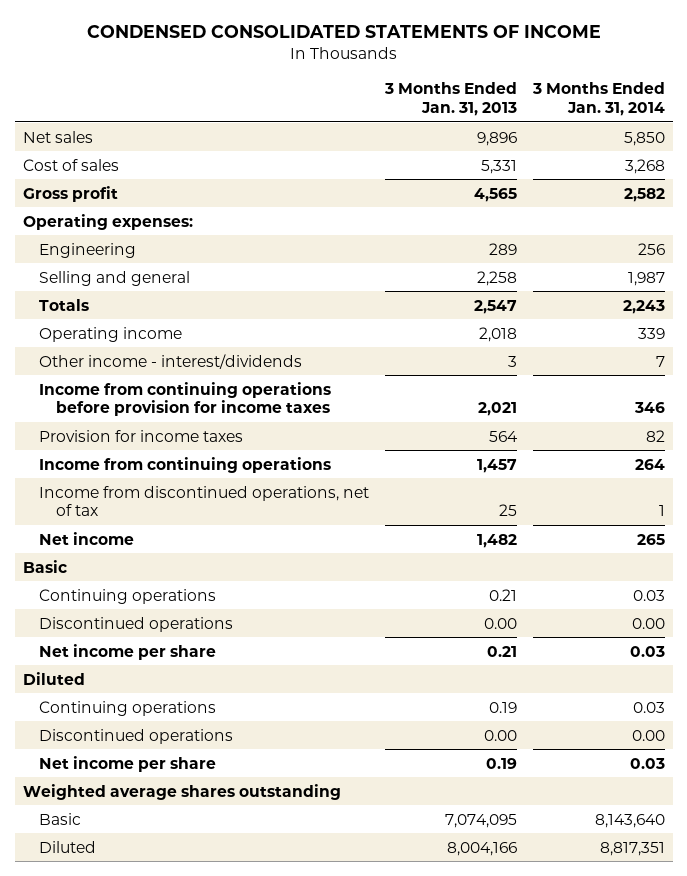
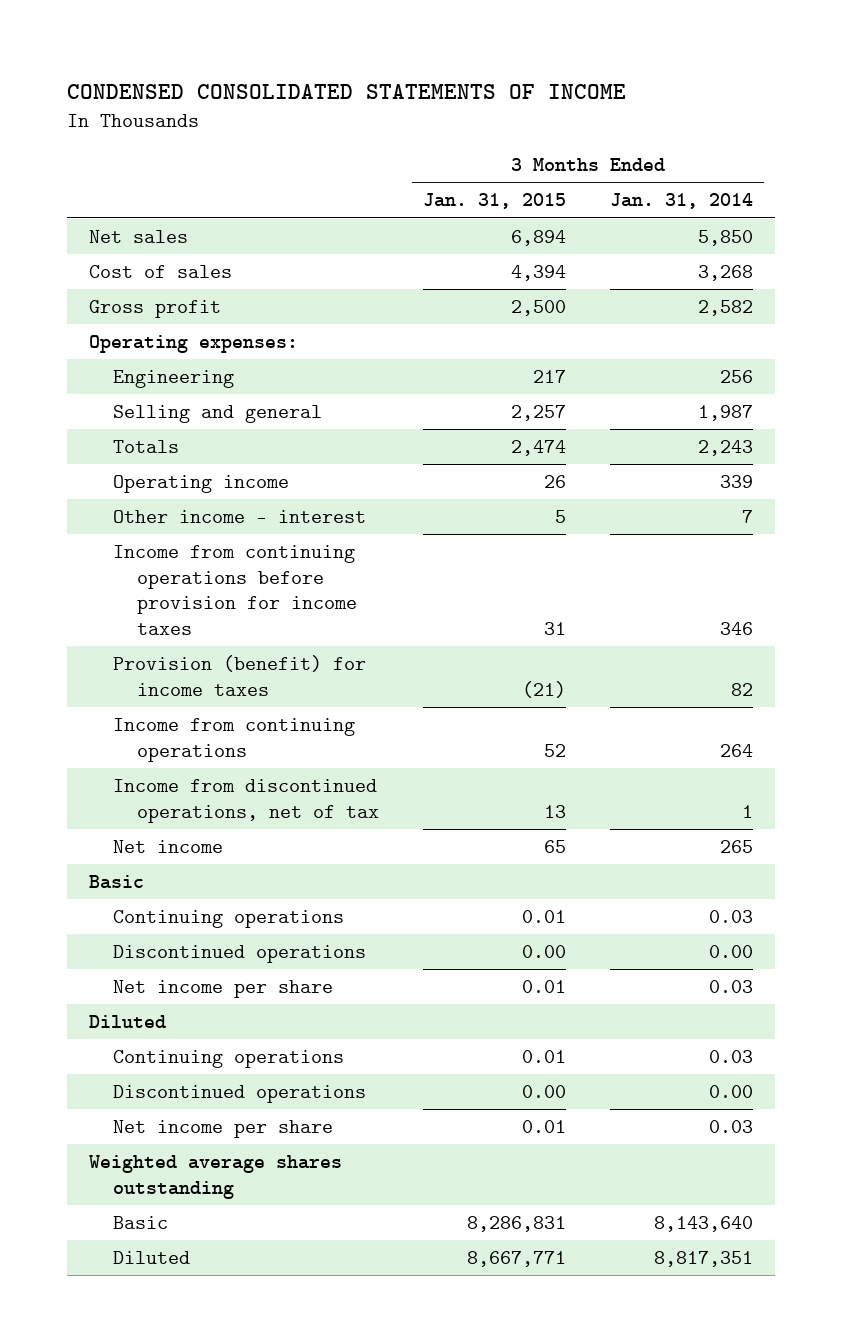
- | 3 Months Ended Jan. 31, 2013 | 3 Months Ended Jan. 31, 2014
+ | 3 Months Ended Jan. 31, 2015 | 3 Months Ended Jan. 31, 2014
- Other income - interest/dividends | 3 | 7
+ Other income - interest | 5 | 7
- Provision for income taxes | 564 | 82
+ Provision (benefit) for income taxes | (21) | 82

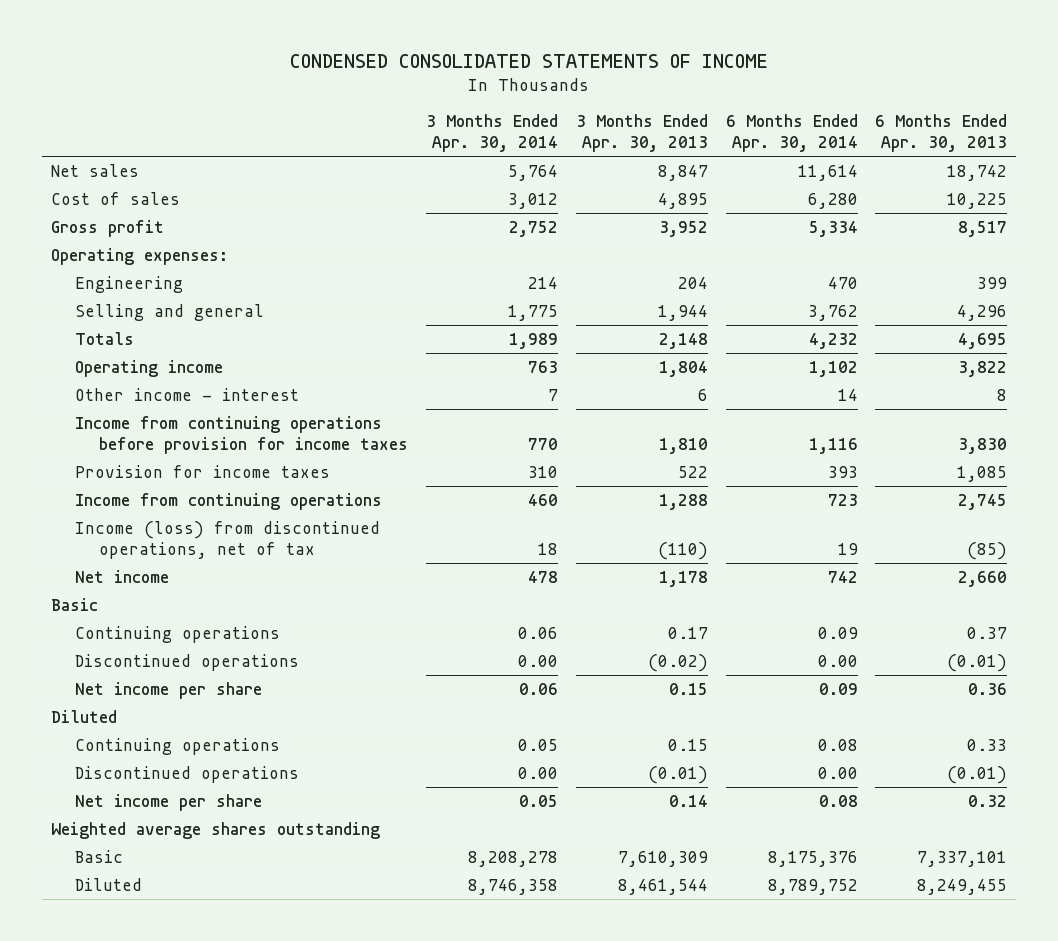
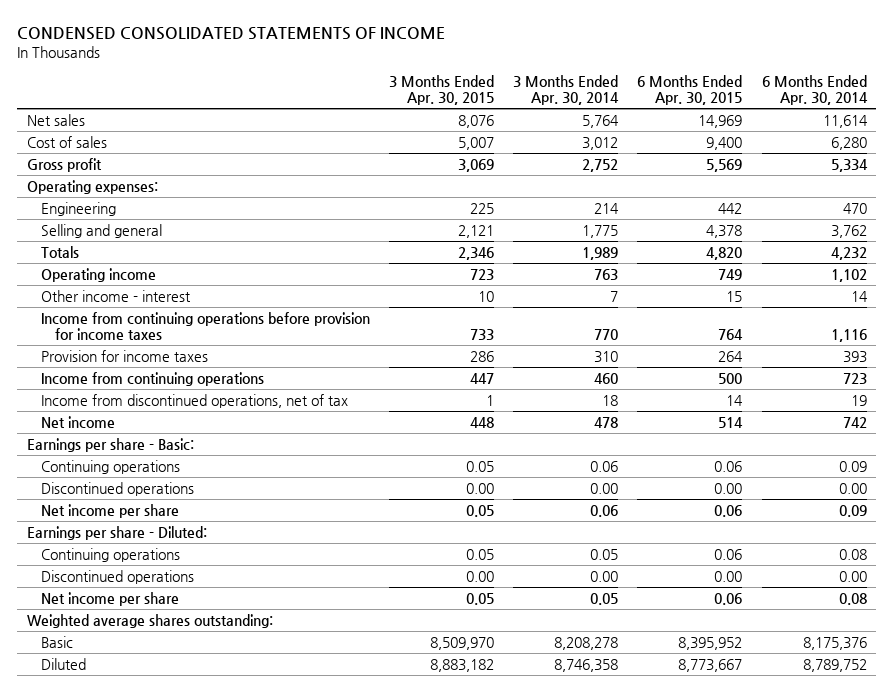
- | 3 Months Ended Apr. 30, 2014 | 3 Months Ended Apr. 30, 2013 | 6 Months Ended Apr. 30, 2014 | 6 Months Ended Apr. 30, 2013
+ | 3 Months Ended Apr. 30, 2015 | 3 Months Ended Apr. 30, 2014 | 6 Months Ended Apr. 30, 2015 | 6 Months Ended Apr. 30, 2014
- Income (loss) from discontinued operations, net of tax | 18 | (110) | 19 | (85)
+ Income from discontinued operations, net of tax | 1 | 18 | 14 | 19
- Basic
+ Earnings per share - Basic:
- Diluted
+ Earnings per share - Diluted:
- Weighted average shares outstanding
+ Weighted average shares outstanding:

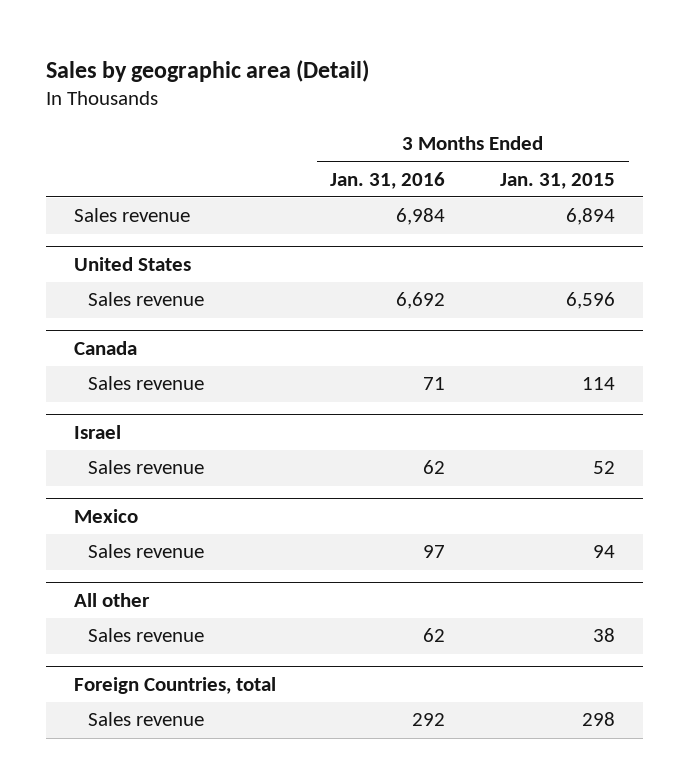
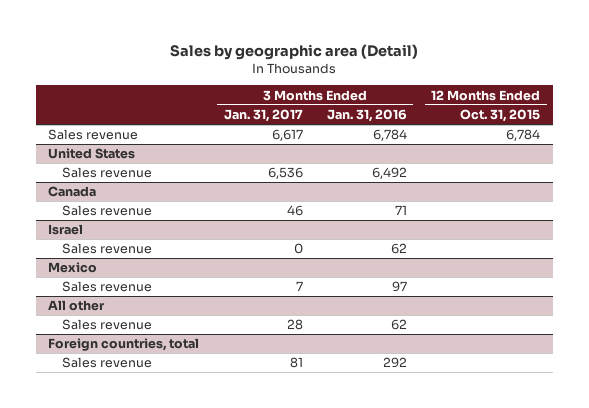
- | 3 Months Ended Jan. 31, 2016 | 3 Months Ended Jan. 31, 2015
+ | 3 Months Ended Jan. 31, 2017 | 3 Months Ended Jan. 31, 2016 | 12 Months Ended Oct. 31, 2015
- Sales revenue | 6,984 | 6,894
+ Sales revenue | 6,617 | 6,784 | 6,784
@ United States
- Sales revenue | 6,692 | 6,596
+ Sales revenue | 6,536 | 6,492 |
- Foreign Countries, total
+ Foreign countries, total

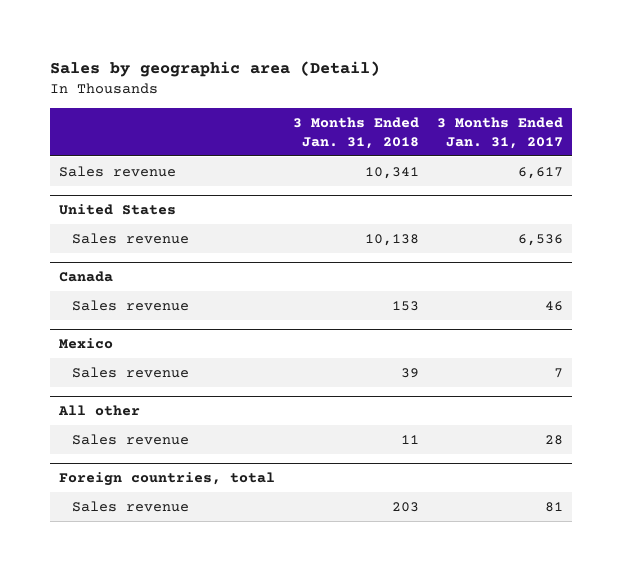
- | 3 Months Ended Jan. 31, 2017 | 3 Months Ended Jan. 31, 2016 | 12 Months Ended Oct. 31, 2015
+ | 3 Months Ended Jan. 31, 2018 | 3 Months Ended Jan. 31, 2017
- Israel
- Sales revenue | 0 | 62 |

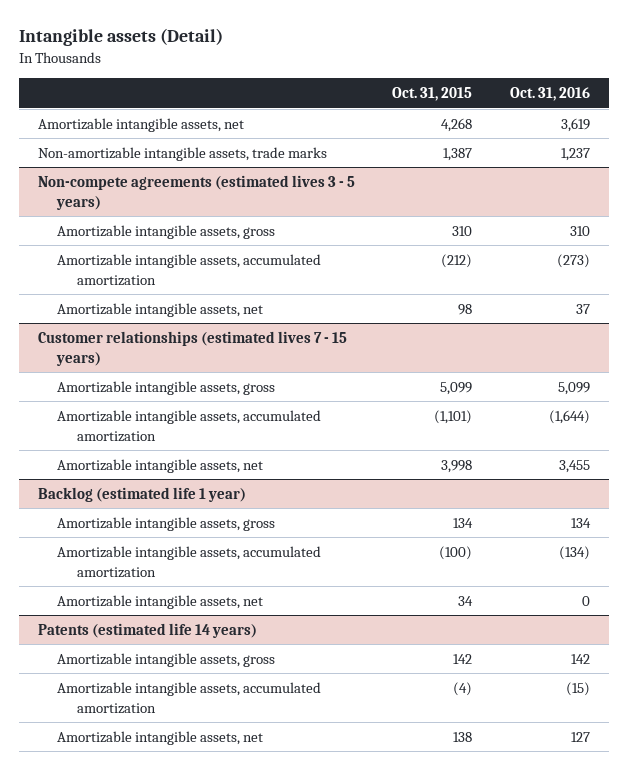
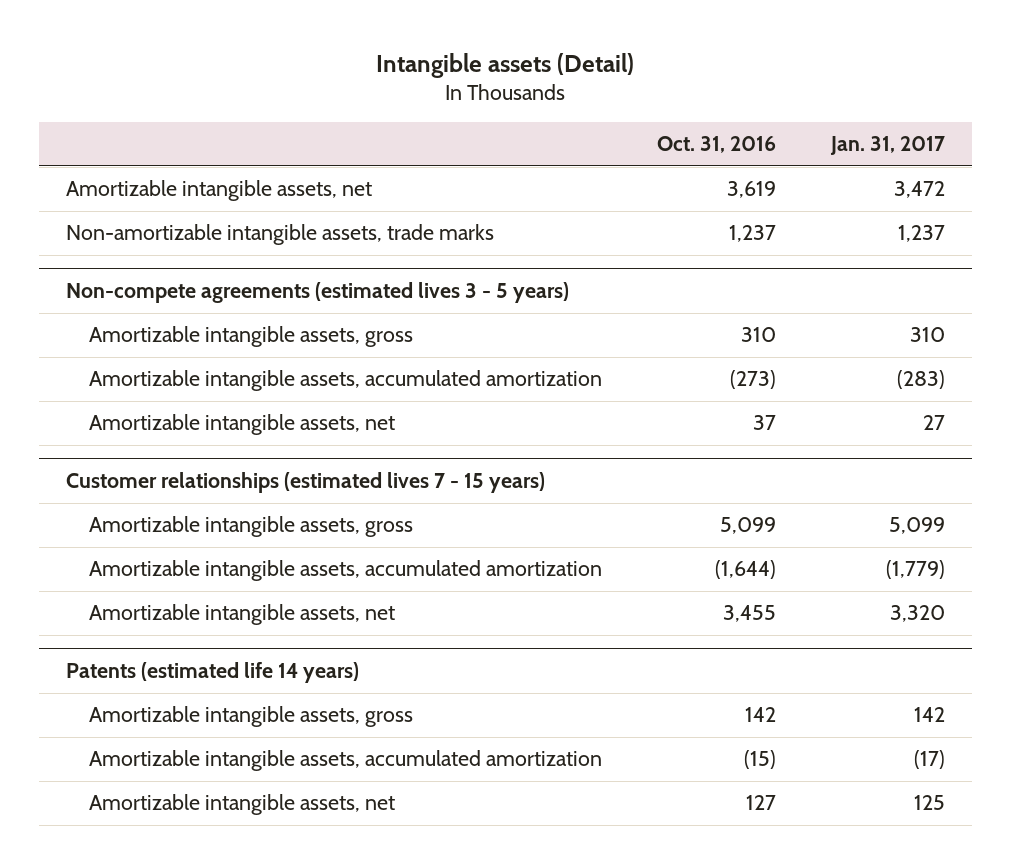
- | Oct. 31, 2015 | Oct. 31, 2016
+ | Oct. 31, 2016 | Jan. 31, 2017
- Backlog (estimated life 1 year)
- Amortizable intangible assets, gross | 134 | 134
- Amortizable intangible assets, accumulated amortization | (100) | (134)
- Amortizable intangible assets, net | 34 | 0

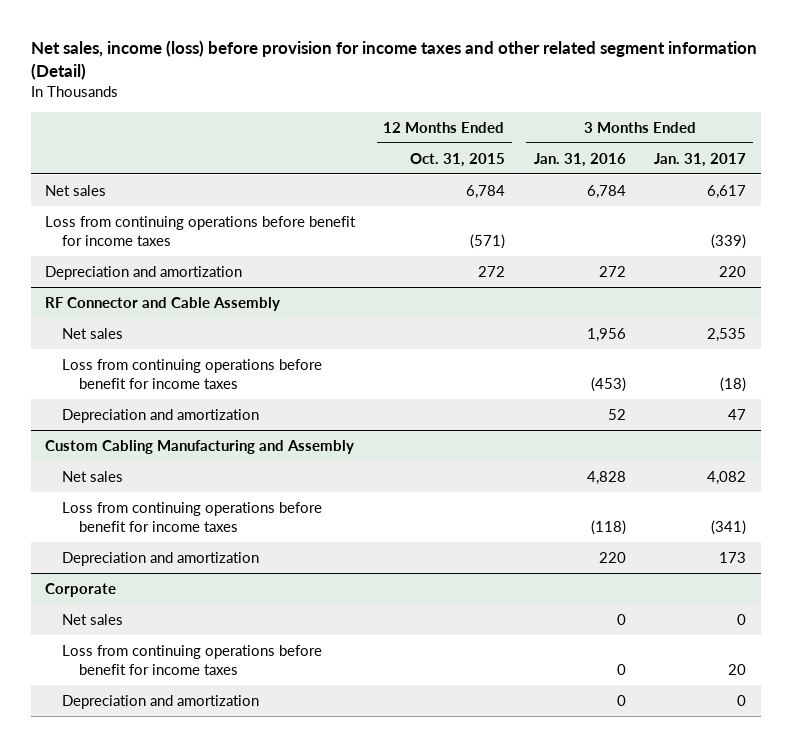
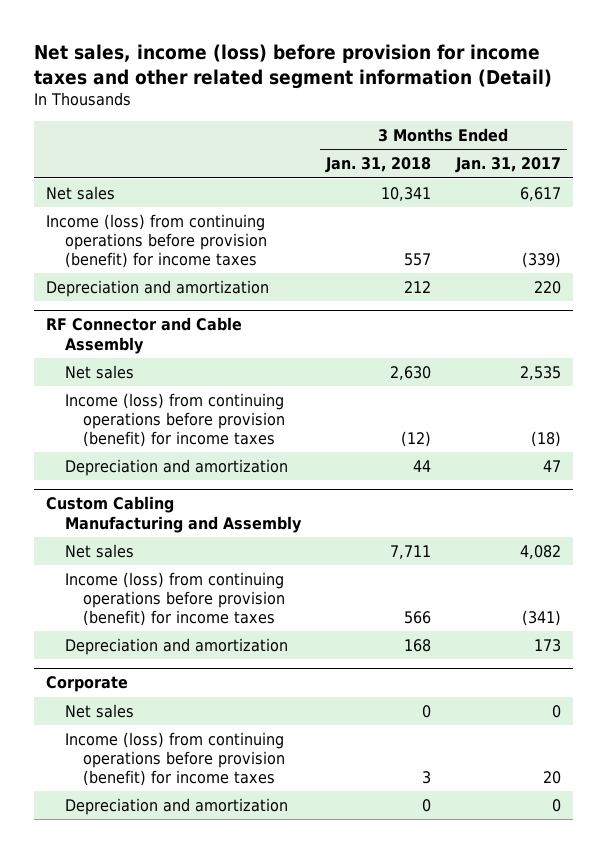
- | 12 Months Ended Oct. 31, 2015 | 3 Months Ended Jan. 31, 2016 | 3 Months Ended Jan. 31, 2017
+ | 3 Months Ended Jan. 31, 2018 | 3 Months Ended Jan. 31, 2017
- Loss from continuing operations before benefit for income taxes | (571) | | (339)
+ Income (loss) from continuing operations before provision (benefit) for income taxes | 557 | (339)
@ RF Connector and Cable Assembly
- Loss from continuing operations before benefit for income taxes | | (453) | (18)
+ Income (loss) from continuing operations before provision (benefit) for income taxes | (12) | (18)
@ Custom Cabling Manufacturing and Assembly
- Loss from continuing operations before benefit for income taxes | | (118) | (341)
+ Income (loss) from continuing operations before provision (benefit) for income taxes | 566 | (341)
@ Corporate
- Loss from continuing operations before benefit for income taxes | | 0 | 20
+ Income (loss) from continuing operations before provision (benefit) for income taxes | 3 | 20

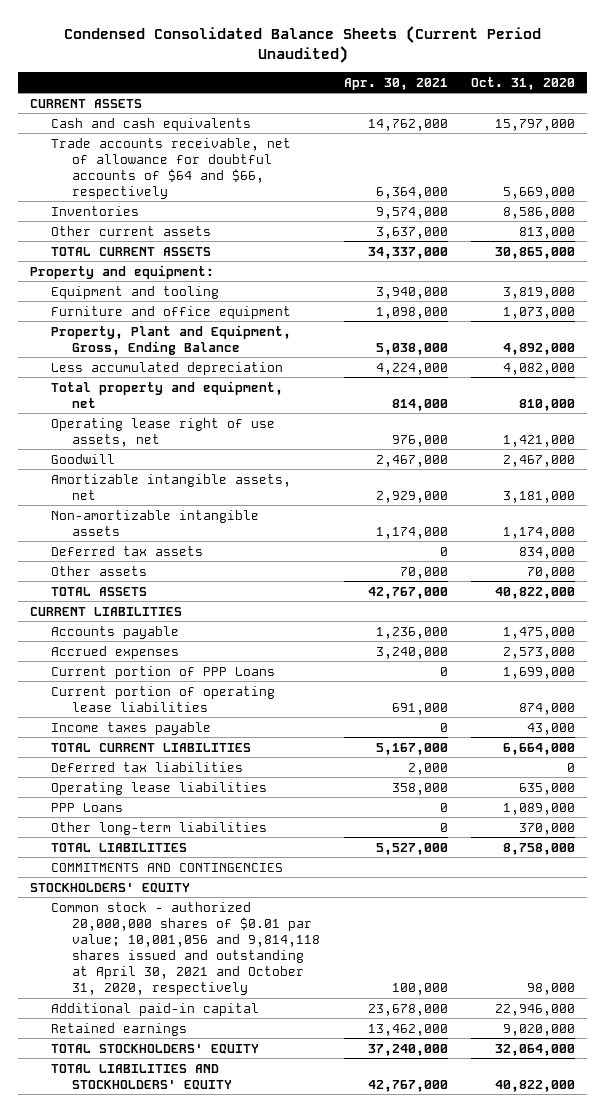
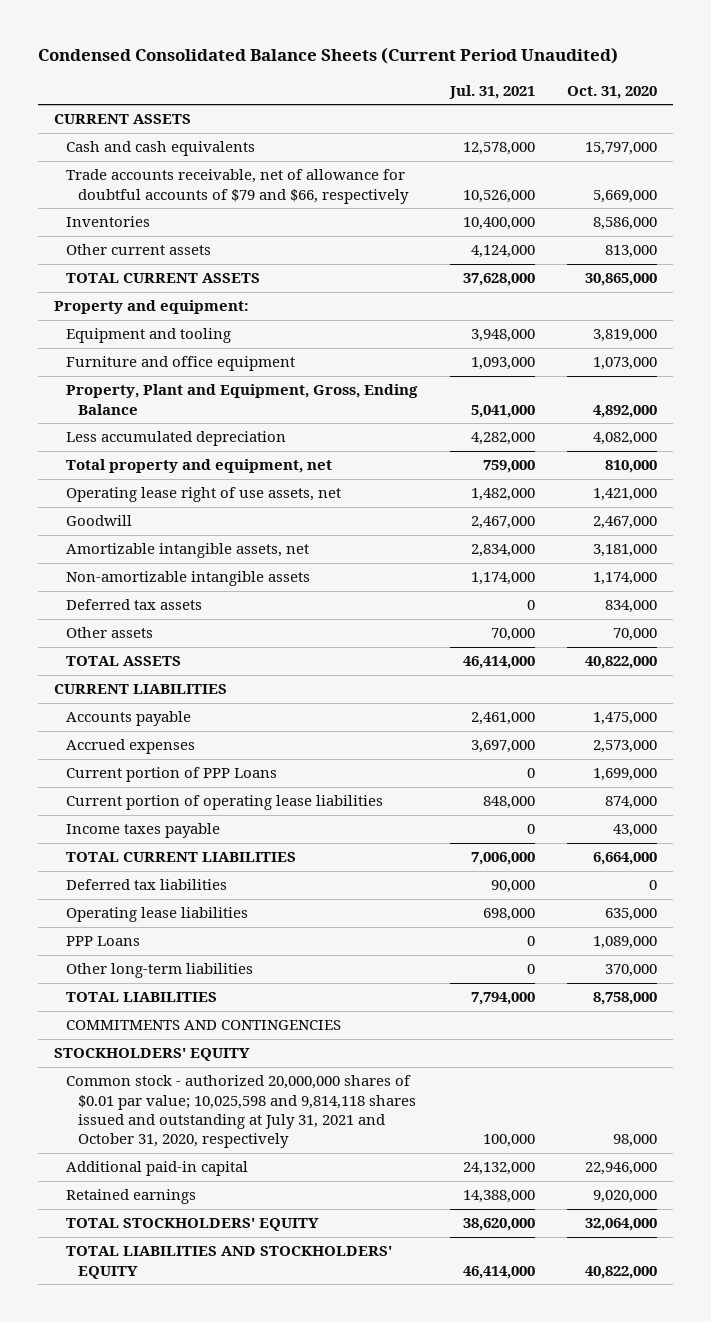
- | Apr. 30, 2021 | Oct. 31, 2020
+ | Jul. 31, 2021 | Oct. 31, 2020
- Trade accounts receivable, net of allowance for doubtful accounts of $64 and $66, respectively | 6,364,000 | 5,669,000
+ Trade accounts receivable, net of allowance for doubtful accounts of $79 and $66, respectively | 10,526,000 | 5,669,000
- Common stock - authorized 20,000,000 shares of $0.01 par value; 10,001,056 and 9,814,118 shares issued and outstanding at April 30, 2021 and October 31, 2020, respectively | 100,000 | 98,000
+ Common stock - authorized 20,000,000 shares of $0.01 par value; 10,025,598 and 9,814,118 shares issued and outstanding at July 31, 2021 and October 31, 2020, respectively | 100,000 | 98,000

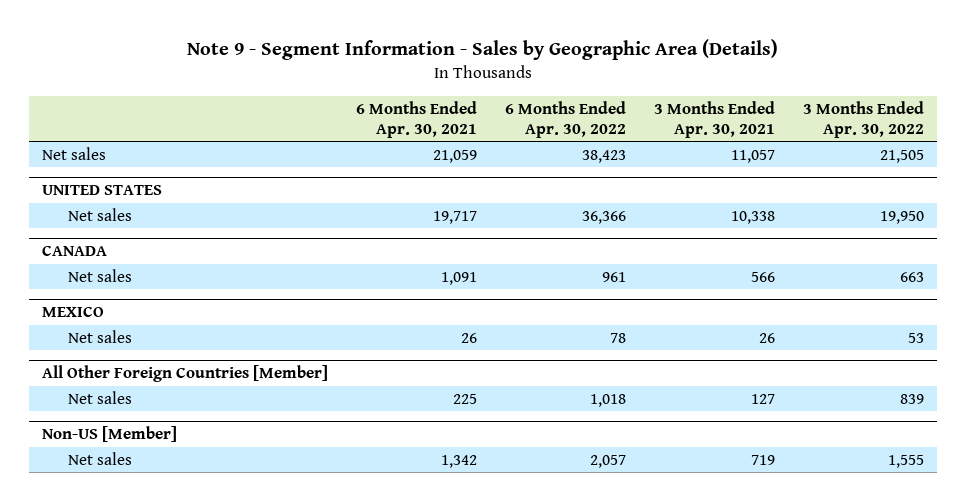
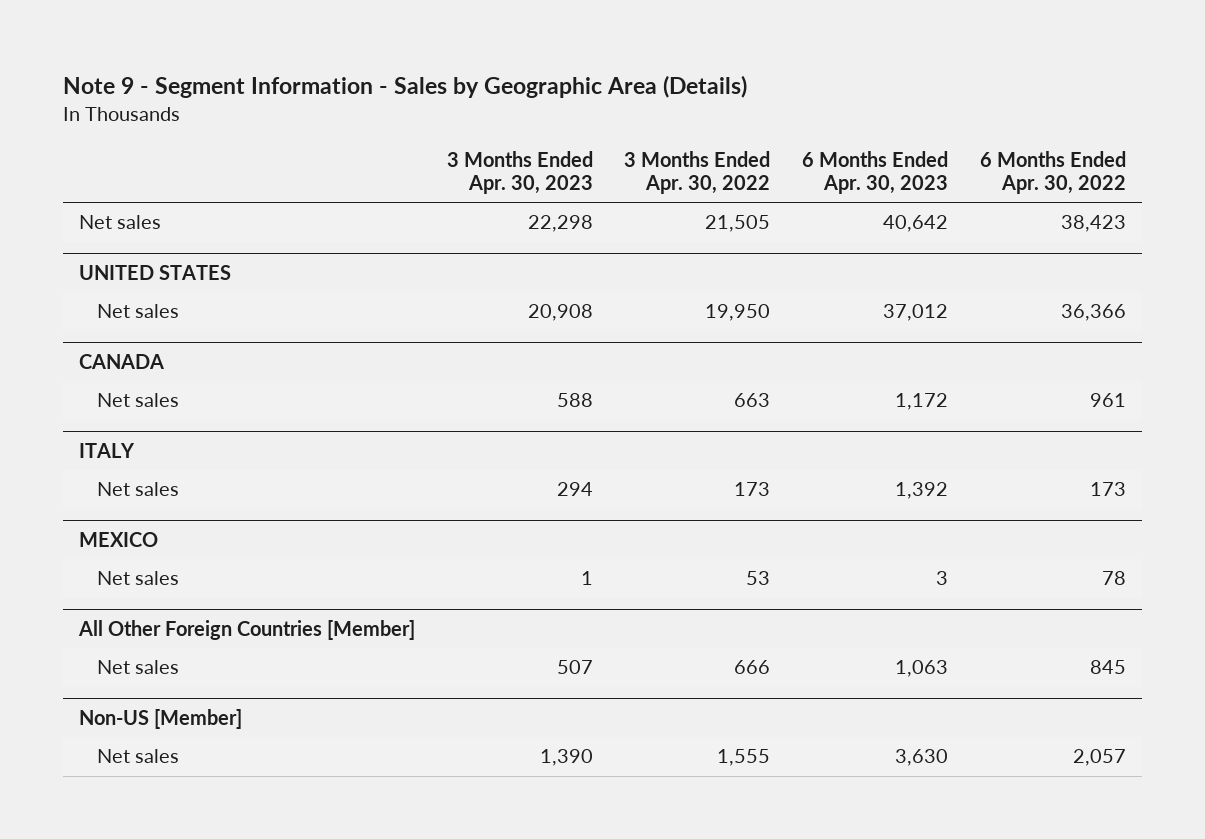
- | 6 Months Ended Apr. 30, 2021 | 6 Months Ended Apr. 30, 2022 | 3 Months Ended Apr. 30, 2021 | 3 Months Ended Apr. 30, 2022
+ | 3 Months Ended Apr. 30, 2023 | 3 Months Ended Apr. 30, 2022 | 6 Months Ended Apr. 30, 2023 | 6 Months Ended Apr. 30, 2022
+ ITALY
+ Net sales | 294 | 173 | 1,392 | 173
@ All Other Foreign Countries [Member]
- Net sales | 225 | 1,018 | 127 | 839
+ Net sales | 507 | 666 | 1,063 | 845

